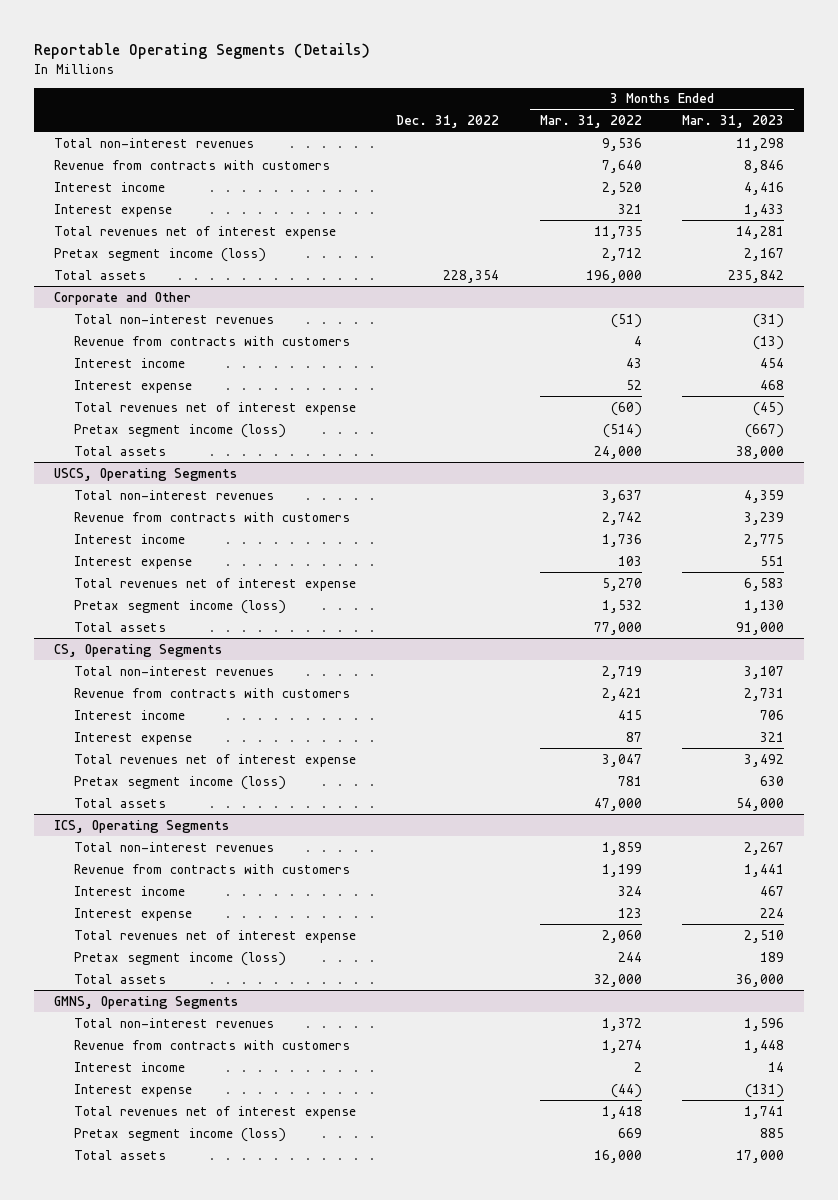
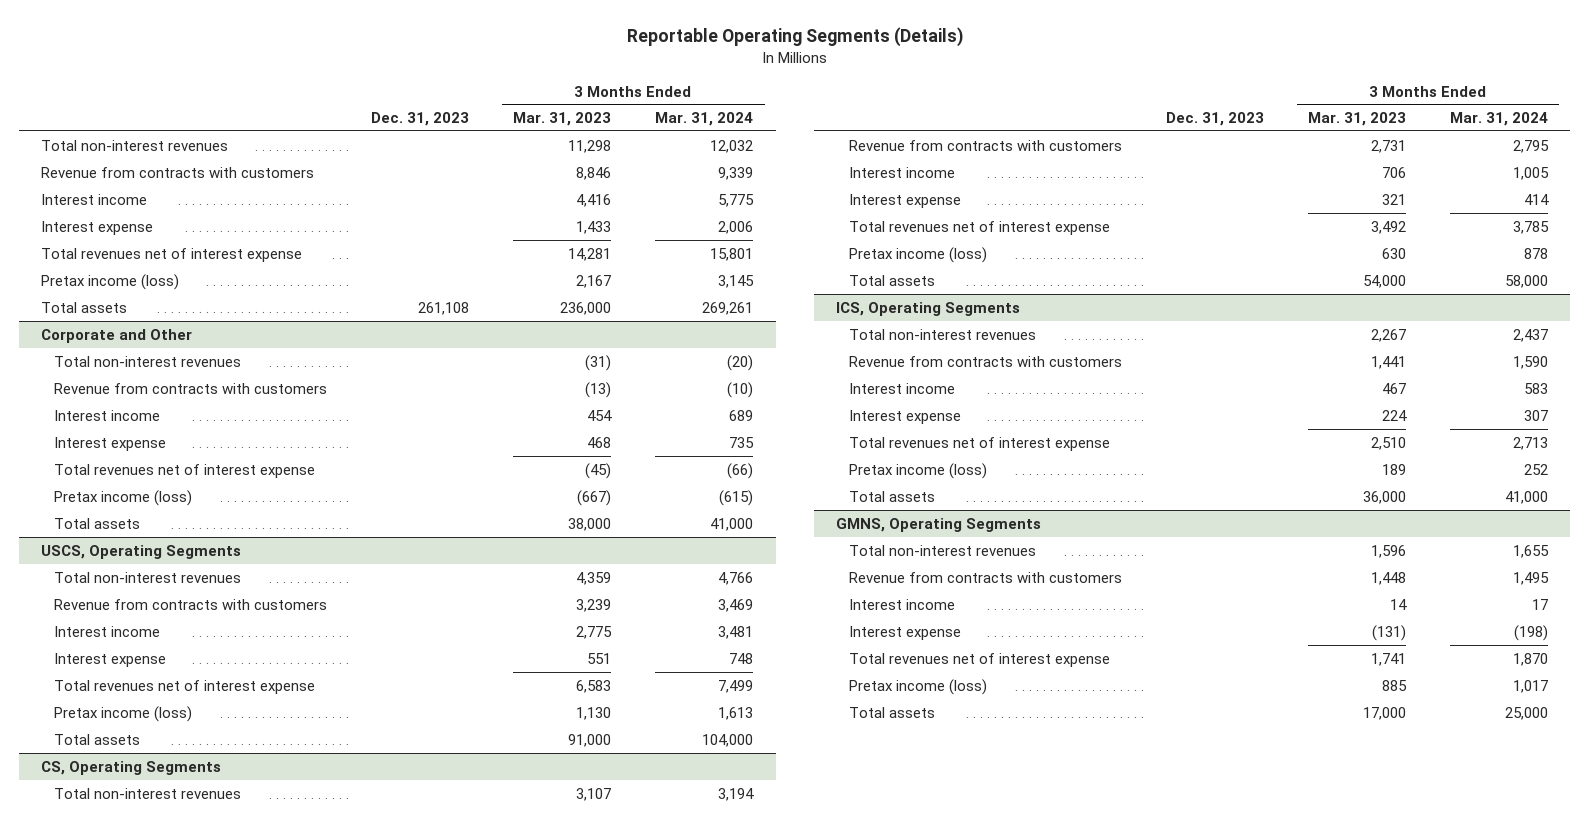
- | Dec. 31, 2022 | 3 Months Ended Mar. 31, 2022 | 3 Months Ended Mar. 31, 2023
+ | Dec. 31, 2023 | 3 Months Ended Mar. 31, 2023 | 3 Months Ended Mar. 31, 2024
- Pretax segment income (loss) | | 2,712 | 2,167
- Total assets | 228,354 | 196,000 | 235,842
+ Pretax income (loss) | | 2,167 | 3,145
+ Total assets | 261,108 | 236,000 | 269,261
@ Corporate and Other
- Pretax segment income (loss) | | (514) | (667)
+ Pretax income (loss) | | (667) | (615)
@ USCS, Operating Segments
- Pretax segment income (loss) | | 1,532 | 1,130
+ Pretax income (loss) | | 1,130 | 1,613
@ CS, Operating Segments
- Pretax segment income (loss) | | 781 | 630
+ Pretax income (loss) | | 630 | 878
@ ICS, Operating Segments
- Pretax segment income (loss) | | 244 | 189
+ Pretax income (loss) | | 189 | 252
@ GMNS, Operating Segments
- Pretax segment income (loss) | | 669 | 885
+ Pretax income (loss) | | 885 | 1,017

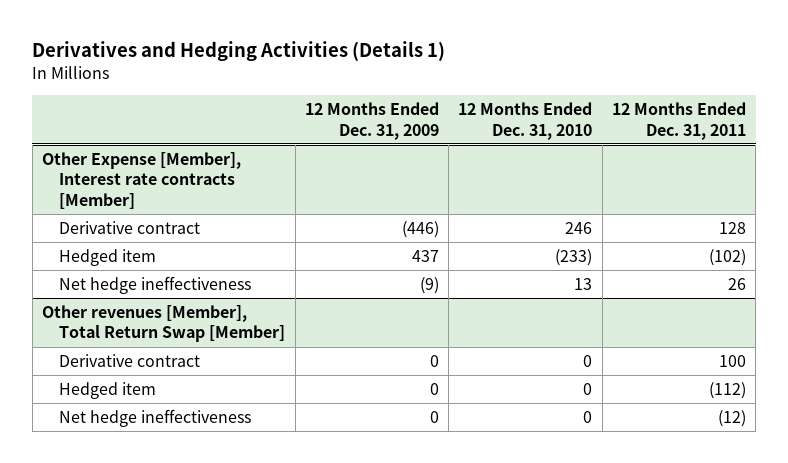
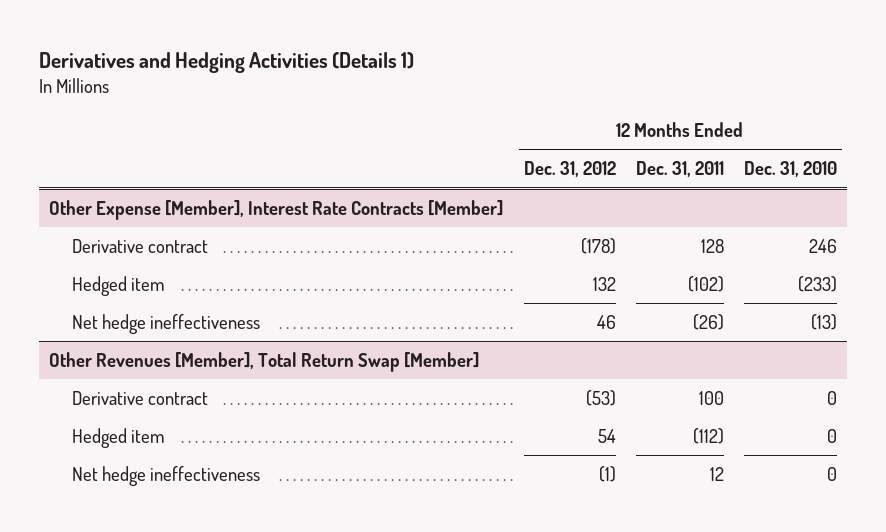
- | 12 Months Ended Dec. 31, 2009 | 12 Months Ended Dec. 31, 2010 | 12 Months Ended Dec. 31, 2011
+ | 12 Months Ended Dec. 31, 2012 | 12 Months Ended Dec. 31, 2011 | 12 Months Ended Dec. 31, 2010
- Other Expense [Member], Interest rate contracts [Member]
+ Other Expense [Member], Interest Rate Contracts [Member]
- Net hedge ineffectiveness | (9) | 13 | 26
- Other revenues [Member], Total Return Swap [Member]
+ Net hedge ineffectiveness | 46 | (26) | (13)
+ Other Revenues [Member], Total Return Swap [Member]
- Net hedge ineffectiveness | 0 | 0 | (12)
+ Net hedge ineffectiveness | (1) | 12 | 0

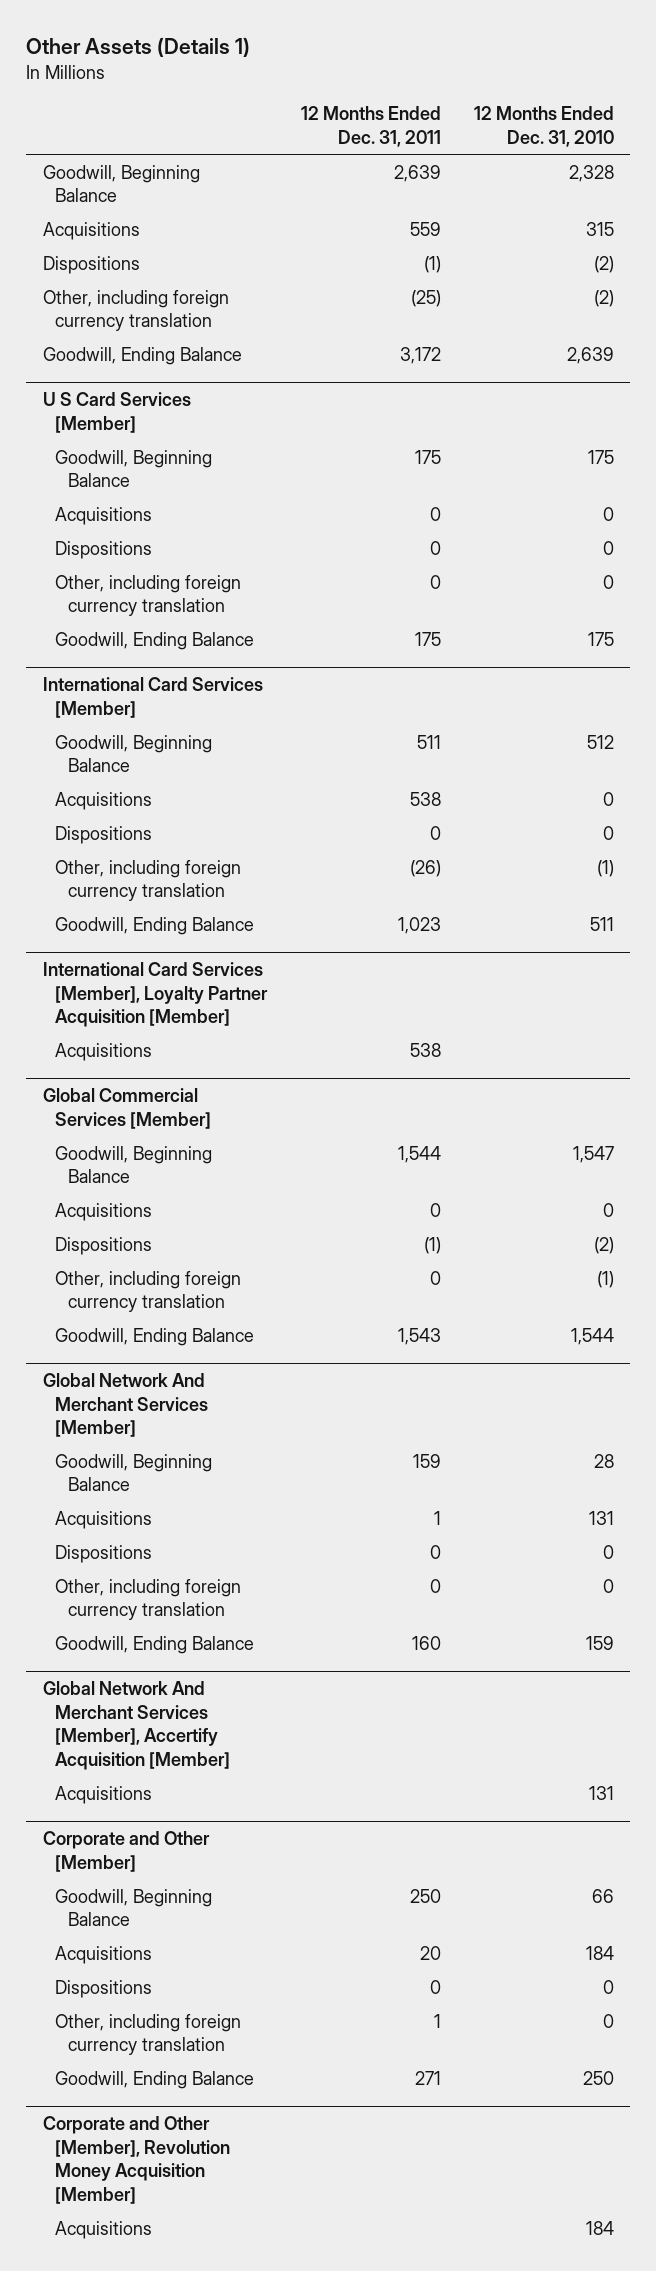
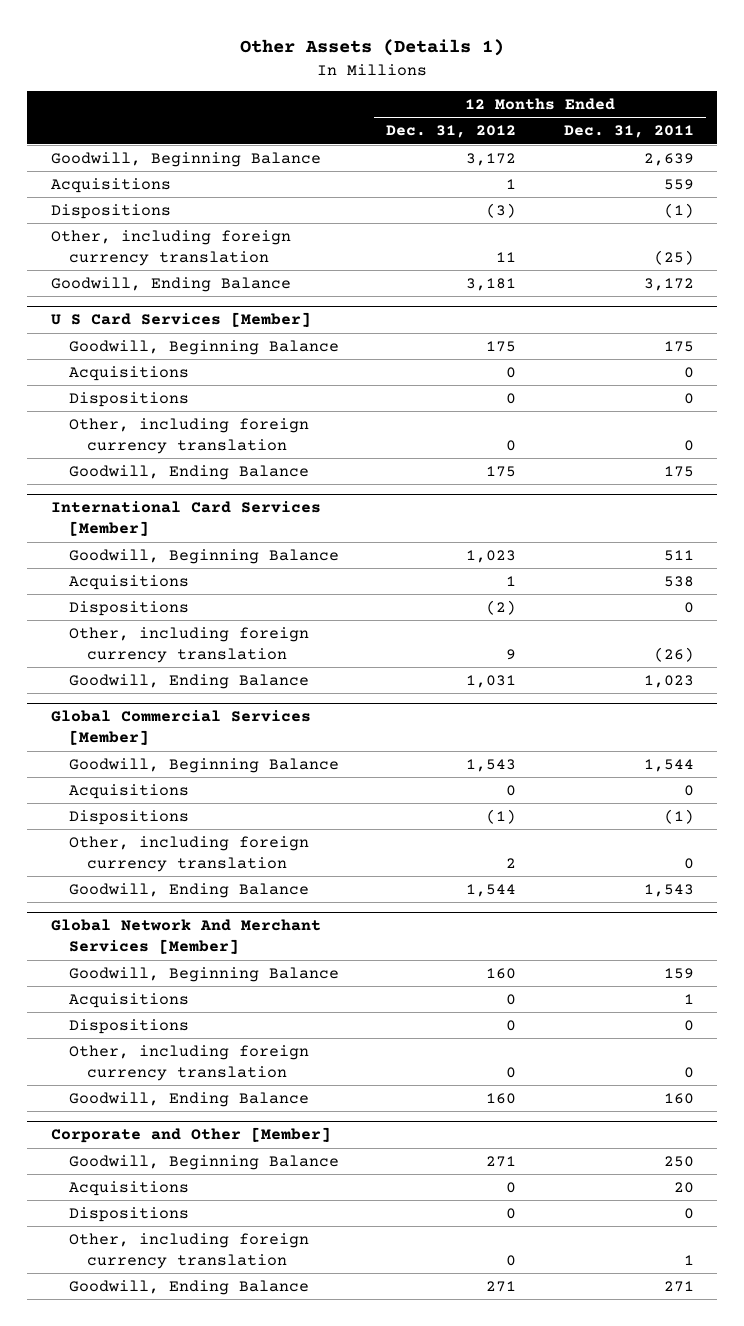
- | 12 Months Ended Dec. 31, 2011 | 12 Months Ended Dec. 31, 2010
+ | 12 Months Ended Dec. 31, 2012 | 12 Months Ended Dec. 31, 2011
- International Card Services [Member], Loyalty Partner Acquisition [Member]
- Acquisitions | 538 |
- Global Network And Merchant Services [Member], Accertify Acquisition [Member]
- Acquisitions | | 131
- Corporate and Other [Member], Revolution Money Acquisition [Member]
- Acquisitions | | 184

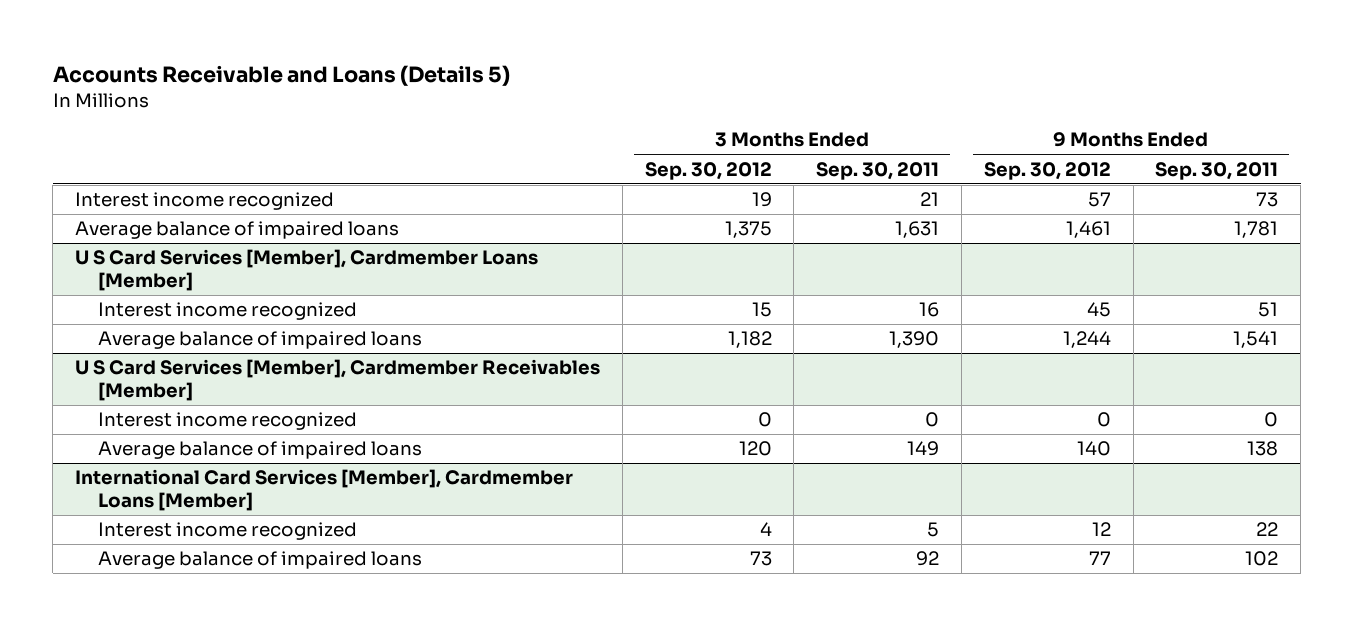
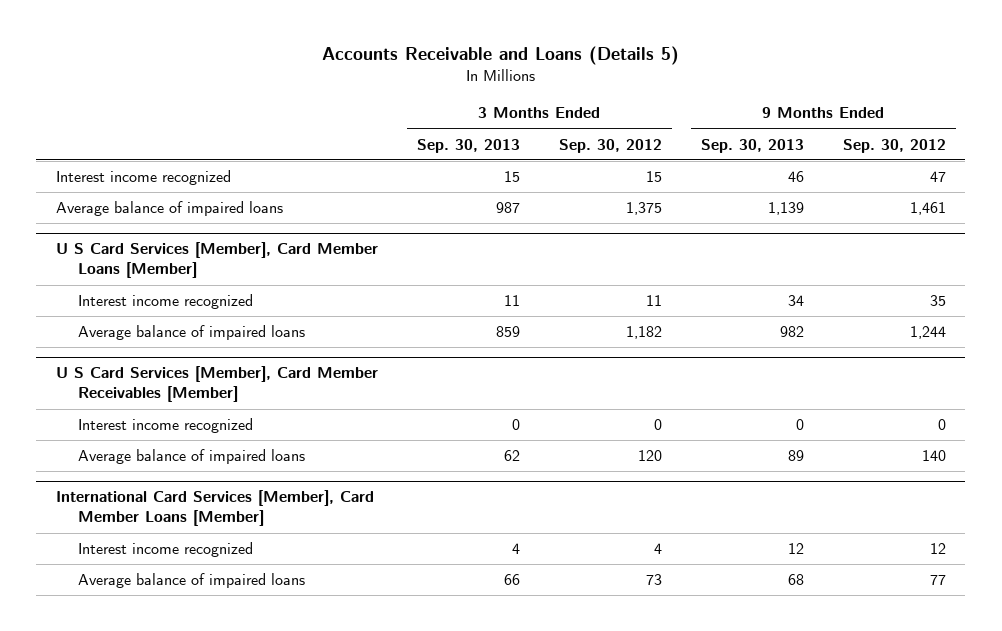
- | 3 Months Ended Sep. 30, 2012 | 3 Months Ended Sep. 30, 2011 | 9 Months Ended Sep. 30, 2012 | 9 Months Ended Sep. 30, 2011
+ | 3 Months Ended Sep. 30, 2013 | 3 Months Ended Sep. 30, 2012 | 9 Months Ended Sep. 30, 2013 | 9 Months Ended Sep. 30, 2012
- Interest income recognized | 19 | 21 | 57 | 73
+ Interest income recognized | 15 | 15 | 46 | 47
- U S Card Services [Member], Cardmember Loans [Member]
- Interest income recognized | 15 | 16 | 45 | 51
+ U S Card Services [Member], Card Member Loans [Member]
+ Interest income recognized | 11 | 11 | 34 | 35
- U S Card Services [Member], Cardmember Receivables [Member]
+ U S Card Services [Member], Card Member Receivables [Member]
- International Card Services [Member], Cardmember Loans [Member]
+ International Card Services [Member], Card Member Loans [Member]

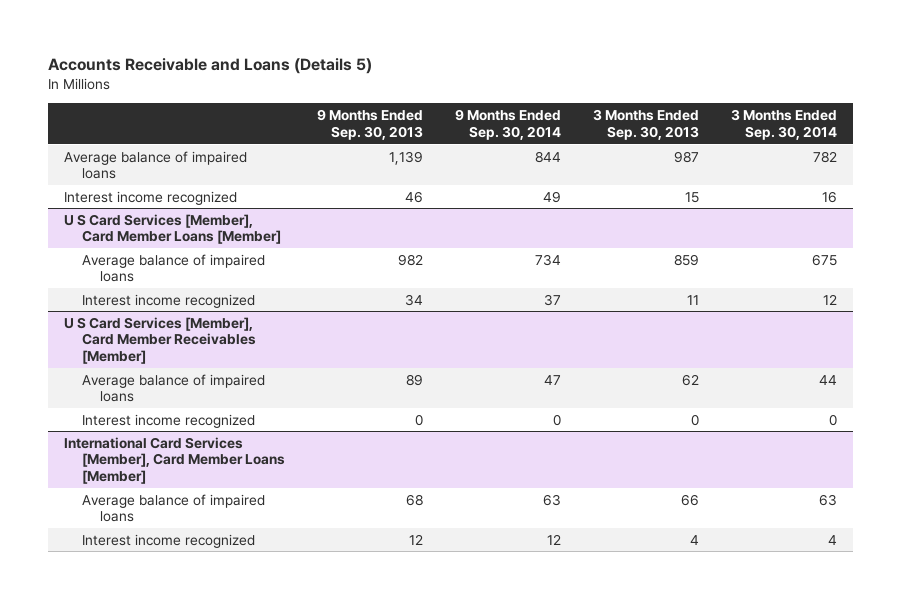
- | 3 Months Ended Sep. 30, 2013 | 3 Months Ended Sep. 30, 2012 | 9 Months Ended Sep. 30, 2013 | 9 Months Ended Sep. 30, 2012
+ | 9 Months Ended Sep. 30, 2013 | 9 Months Ended Sep. 30, 2014 | 3 Months Ended Sep. 30, 2013 | 3 Months Ended Sep. 30, 2014
moved down: Interest income recognized | 46 | 49 | 15 | 16
@ U S Card Services [Member], Card Member Loans [Member]
moved down: Interest income recognized | 34 | 37 | 11 | 12
@ U S Card Services [Member], Card Member Receivables [Member]
moved down: Interest income recognized | 0 | 0 | 0 | 0
@ International Card Services [Member], Card Member Loans [Member]
moved down: Interest income recognized | 12 | 12 | 4 | 4

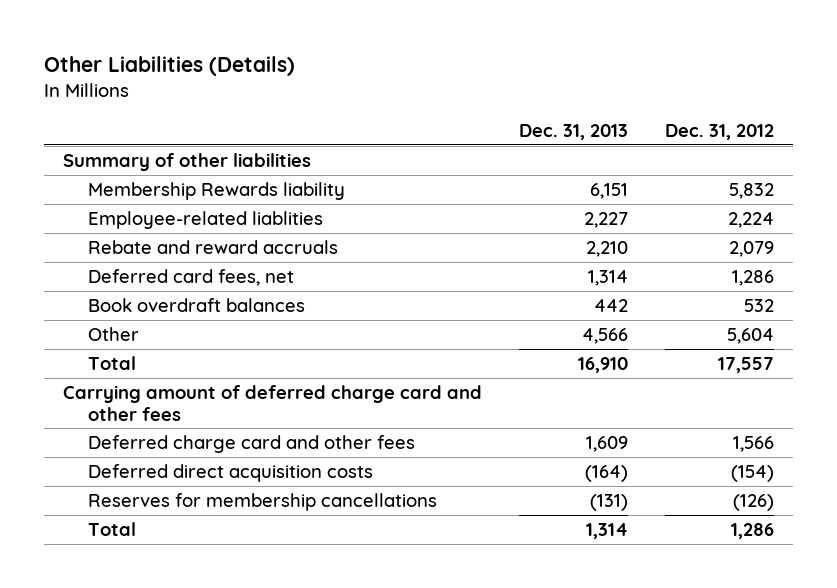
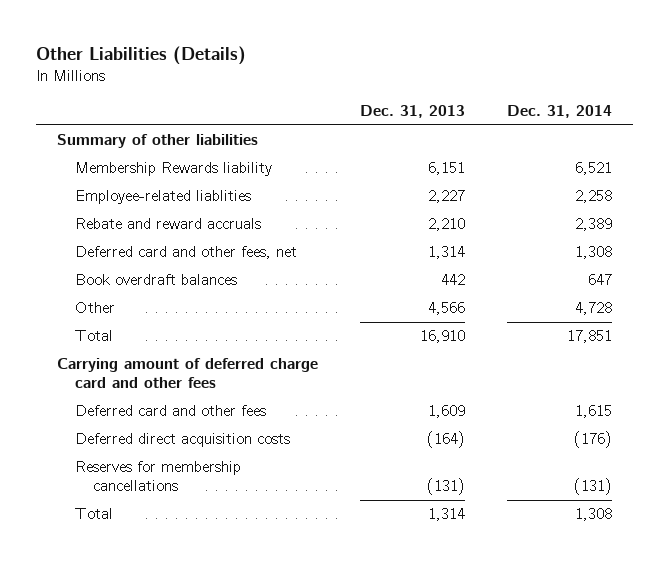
- | Dec. 31, 2013 | Dec. 31, 2012
+ | Dec. 31, 2013 | Dec. 31, 2014
- Deferred card fees, net | 1,314 | 1,286
+ Deferred card and other fees, net | 1,314 | 1,308
- Deferred charge card and other fees | 1,609 | 1,566
+ Deferred card and other fees | 1,609 | 1,615

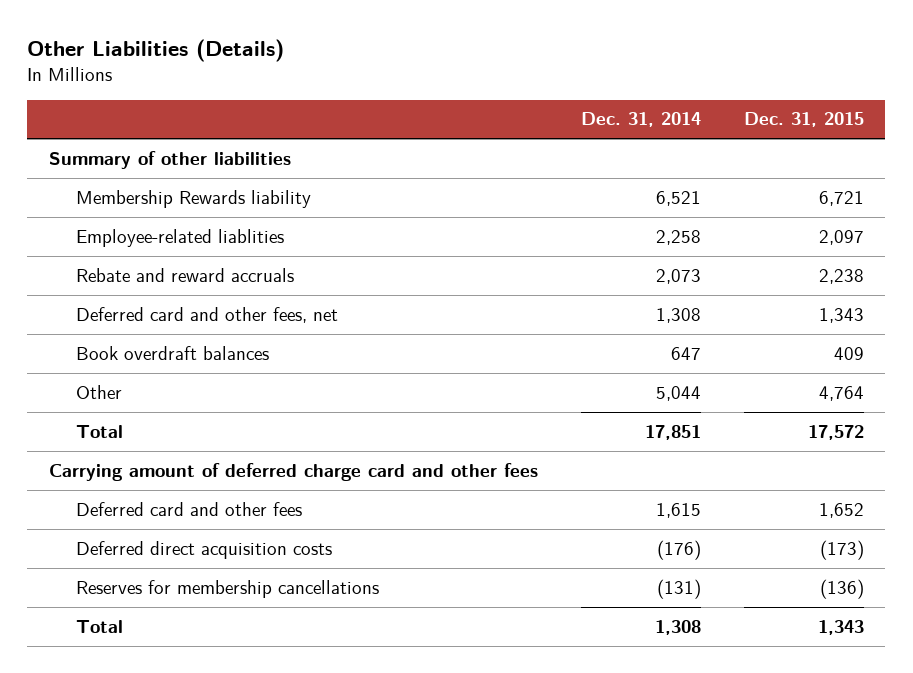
- | Dec. 31, 2013 | Dec. 31, 2014
+ | Dec. 31, 2014 | Dec. 31, 2015
- Rebate and reward accruals | 2,210 | 2,389
+ Rebate and reward accruals | 2,073 | 2,238
- Other | 4,566 | 4,728
+ Other | 5,044 | 4,764

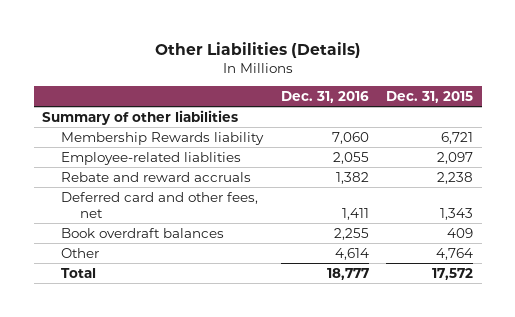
- | Dec. 31, 2014 | Dec. 31, 2015
+ | Dec. 31, 2016 | Dec. 31, 2015
- Carrying amount of deferred charge card and other fees
- Deferred card and other fees | 1,615 | 1,652
- Deferred direct acquisition costs | (176) | (173)
- Reserves for membership cancellations | (131) | (136)
- Total | 1,308 | 1,343

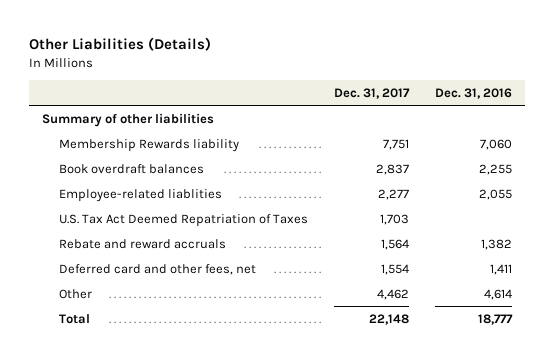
- | Dec. 31, 2016 | Dec. 31, 2015
+ | Dec. 31, 2017 | Dec. 31, 2016
moved up: Book overdraft balances | 2,837 | 2,255
+ U.S. Tax Act Deemed Repatriation of Taxes | 1,703 |

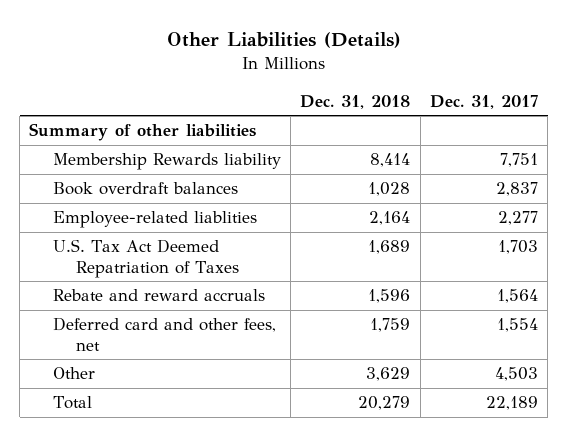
- | Dec. 31, 2017 | Dec. 31, 2016
+ | Dec. 31, 2018 | Dec. 31, 2017
- Other | 4,462 | 4,614
- Total | 22,148 | 18,777
+ Other | 3,629 | 4,503
+ Total | 20,279 | 22,189

